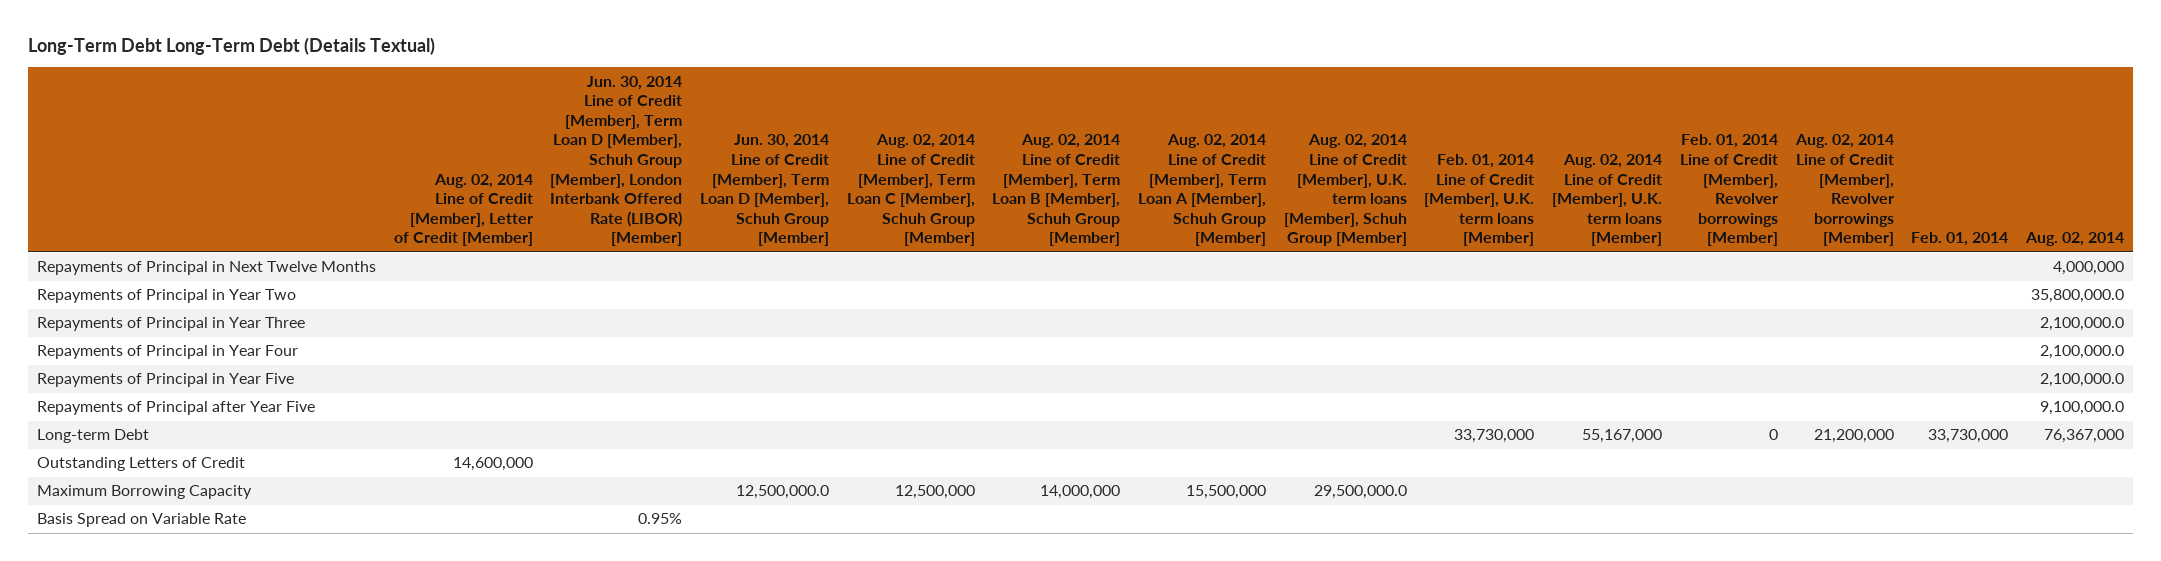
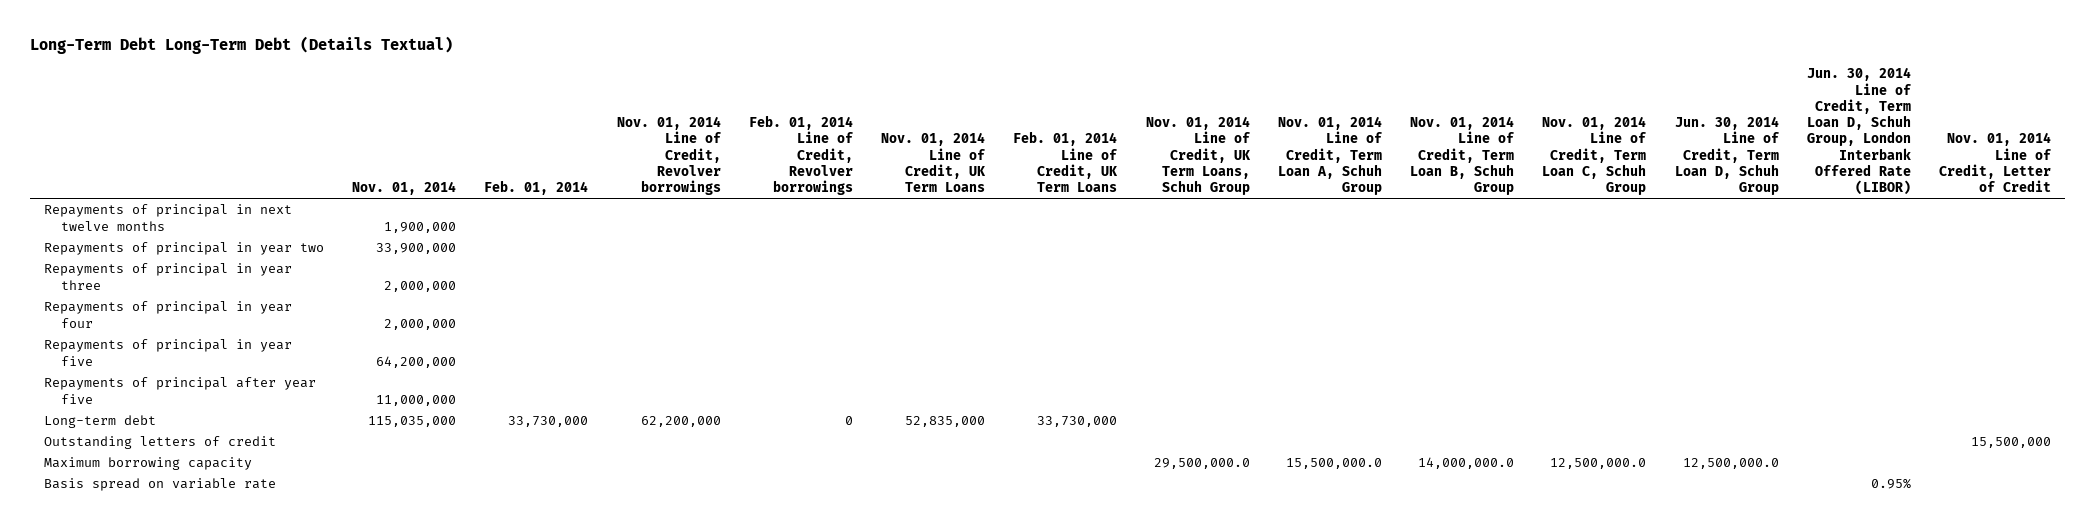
- | Aug. 02, 2014 Line of Credit [Member], Letter of Credit [Member] | Jun. 30, 2014 Line of Credit [Member], Term Loan D [Member], Schuh Group [Member], London Interbank Offered Rate (LIBOR) [Member] | Jun. 30, 2014 Line of Credit [Member], Term Loan D [Member], Schuh Group [Member] | Aug. 02, 2014 Line of Credit [Member], Term Loan C [Member], Schuh Group [Member] | Aug. 02, 2014 Line of Credit [Member], Term Loan B [Member], Schuh Group [Member] | Aug. 02, 2014 Line of Credit [Member], Term Loan A [Member], Schuh Group [Member] | Aug. 02, 2014 Line of Credit [Member], U.K. term loans [Member], Schuh Group [Member] | Feb. 01, 2014 Line of Credit [Member], U.K. term loans [Member] | Aug. 02, 2014 Line of Credit [Member], U.K. term loans [Member] | Feb. 01, 2014 Line of Credit [Member], Revolver borrowings [Member] | Aug. 02, 2014 Line of Credit [Member], Revolver borrowings [Member] | Feb. 01, 2014 | Aug. 02, 2014
+ | Nov. 01, 2014 | Feb. 01, 2014 | Nov. 01, 2014 Line of Credit, Revolver borrowings | Feb. 01, 2014 Line of Credit, Revolver borrowings | Nov. 01, 2014 Line of Credit, UK Term Loans | Feb. 01, 2014 Line of Credit, UK Term Loans | Nov. 01, 2014 Line of Credit, UK Term Loans, Schuh Group | Nov. 01, 2014 Line of Credit, Term Loan A, Schuh Group | Nov. 01, 2014 Line of Credit, Term Loan B, Schuh Group | Nov. 01, 2014 Line of Credit, Term Loan C, Schuh Group | Jun. 30, 2014 Line of Credit, Term Loan D, Schuh Group | Jun. 30, 2014 Line of Credit, Term Loan D, Schuh Group, London Interbank Offered Rate (LIBOR) | Nov. 01, 2014 Line of Credit, Letter of Credit
- Repayments of Principal in Next Twelve Months | | | | | | | | | | | | | 4,000,000
- Repayments of Principal in Year Two | | | | | | | | | | | | | 35,800,000.0
- Repayments of Principal in Year Three | | | | | | | | | | | | | 2,100,000.0
- Repayments of Principal in Year Four | | | | | | | | | | | | | 2,100,000.0
- Repayments of Principal in Year Five | | | | | | | | | | | | | 2,100,000.0
- Repayments of Principal after Year Five | | | | | | | | | | | | | 9,100,000.0
- Long-term Debt | | | | | | | | 33,730,000 | 55,167,000 | 0 | 21,200,000 | 33,730,000 | 76,367,000
- Outstanding Letters of Credit | 14,600,000 | | | | | | | | | | | |
- Maximum Borrowing Capacity | | | 12,500,000.0 | 12,500,000 | 14,000,000 | 15,500,000 | 29,500,000.0 | | | | | |
- Basis Spread on Variable Rate | | 0.95% | | | | | | | | | | |
+ Repayments of principal in next twelve months | 1,900,000 | | | | | | | | | | | |
+ Repayments of principal in year two | 33,900,000 | | | | | | | | | | | |
+ Repayments of principal in year three | 2,000,000 | | | | | | | | | | | |
+ Repayments of principal in year four | 2,000,000 | | | | | | | | | | | |
+ Repayments of principal in year five | 64,200,000 | | | | | | | | | | | |
+ Repayments of principal after year five | 11,000,000 | | | | | | | | | | | |
+ Long-term debt | 115,035,000 | 33,730,000 | 62,200,000 | 0 | 52,835,000 | 33,730,000 | | | | | | |
+ Outstanding letters of credit | | | | | | | | | | | | | 15,500,000
+ Maximum borrowing capacity | | | | | | | 29,500,000.0 | 15,500,000.0 | 14,000,000.0 | 12,500,000.0 | 12,500,000.0 | |
+ Basis spread on variable rate | | | | | | | | | | | | 0.95% |

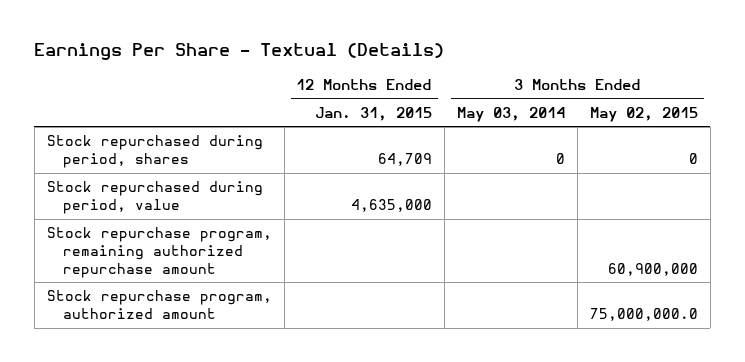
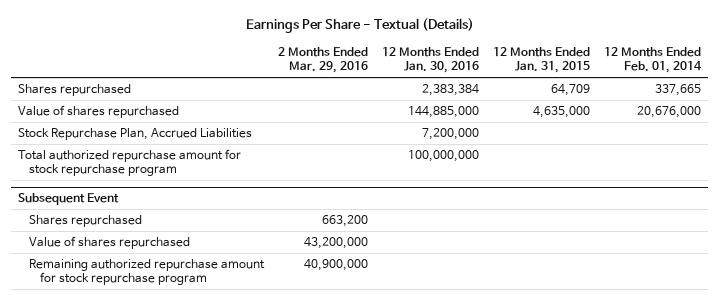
- | 12 Months Ended Jan. 31, 2015 | 3 Months Ended May 03, 2014 | 3 Months Ended May 02, 2015
+ | 2 Months Ended Mar. 29, 2016 | 12 Months Ended Jan. 30, 2016 | 12 Months Ended Jan. 31, 2015 | 12 Months Ended Feb. 01, 2014
- Stock repurchased during period, shares | 64,709 | 0 | 0
- Stock repurchased during period, value | 4,635,000 | |
- Stock repurchase program, remaining authorized repurchase amount | | | 60,900,000
- Stock repurchase program, authorized amount | | | 75,000,000.0
+ Shares repurchased | | 2,383,384 | 64,709 | 337,665
+ Value of shares repurchased | | 144,885,000 | 4,635,000 | 20,676,000
+ Stock Repurchase Plan, Accrued Liabilities | | 7,200,000 | |
+ Total authorized repurchase amount for stock repurchase program | | 100,000,000 | |
+ Subsequent Event
+ Shares repurchased | 663,200 | | |
+ Value of shares repurchased | 43,200,000 | | |
+ Remaining authorized repurchase amount for stock repurchase program | 40,900,000 | | |

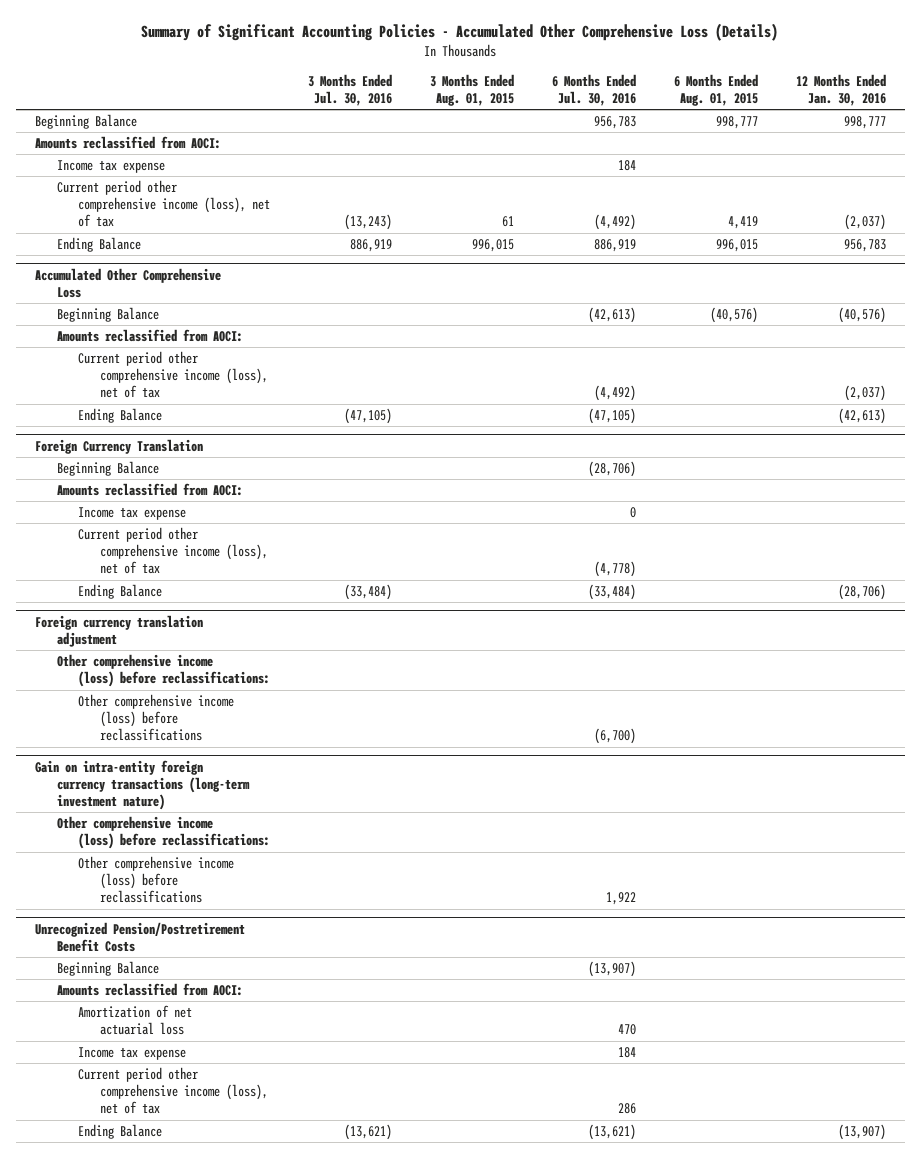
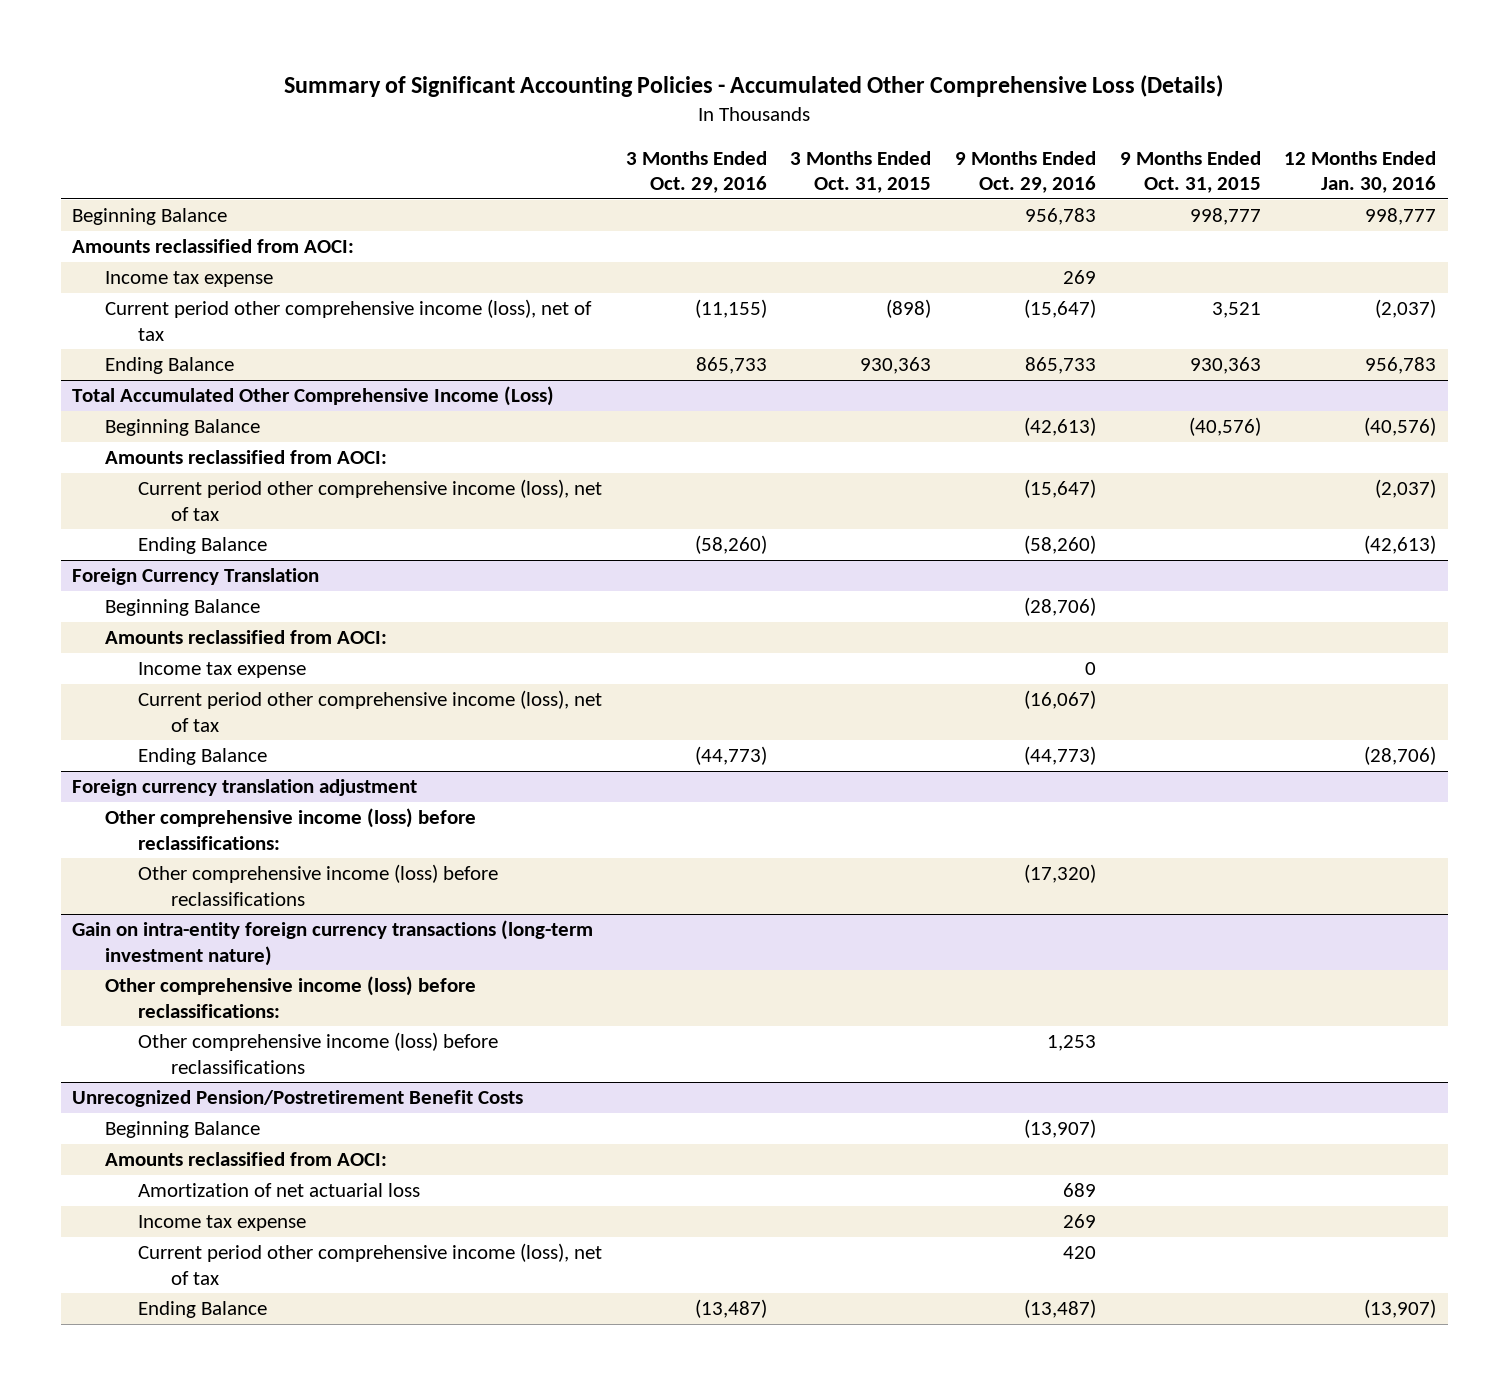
- | 3 Months Ended Jul. 30, 2016 | 3 Months Ended Aug. 01, 2015 | 6 Months Ended Jul. 30, 2016 | 6 Months Ended Aug. 01, 2015 | 12 Months Ended Jan. 30, 2016
+ | 3 Months Ended Oct. 29, 2016 | 3 Months Ended Oct. 31, 2015 | 9 Months Ended Oct. 29, 2016 | 9 Months Ended Oct. 31, 2015 | 12 Months Ended Jan. 30, 2016
- Accumulated Other Comprehensive Loss
+ Total Accumulated Other Comprehensive Income (Loss)

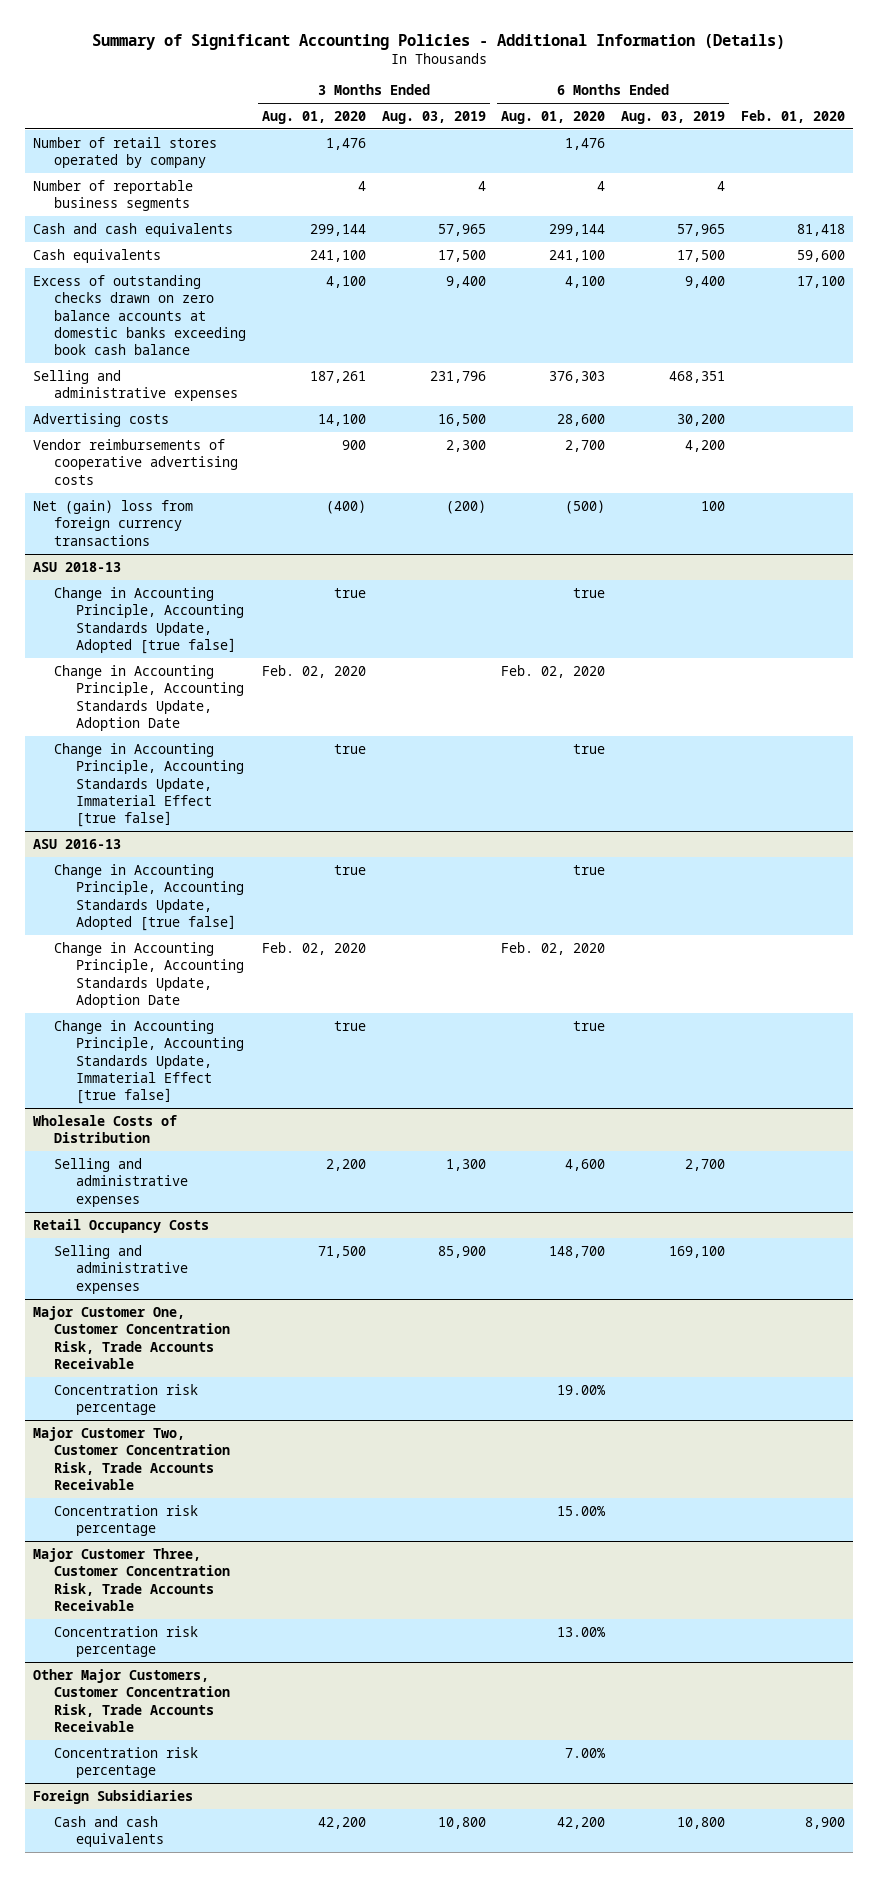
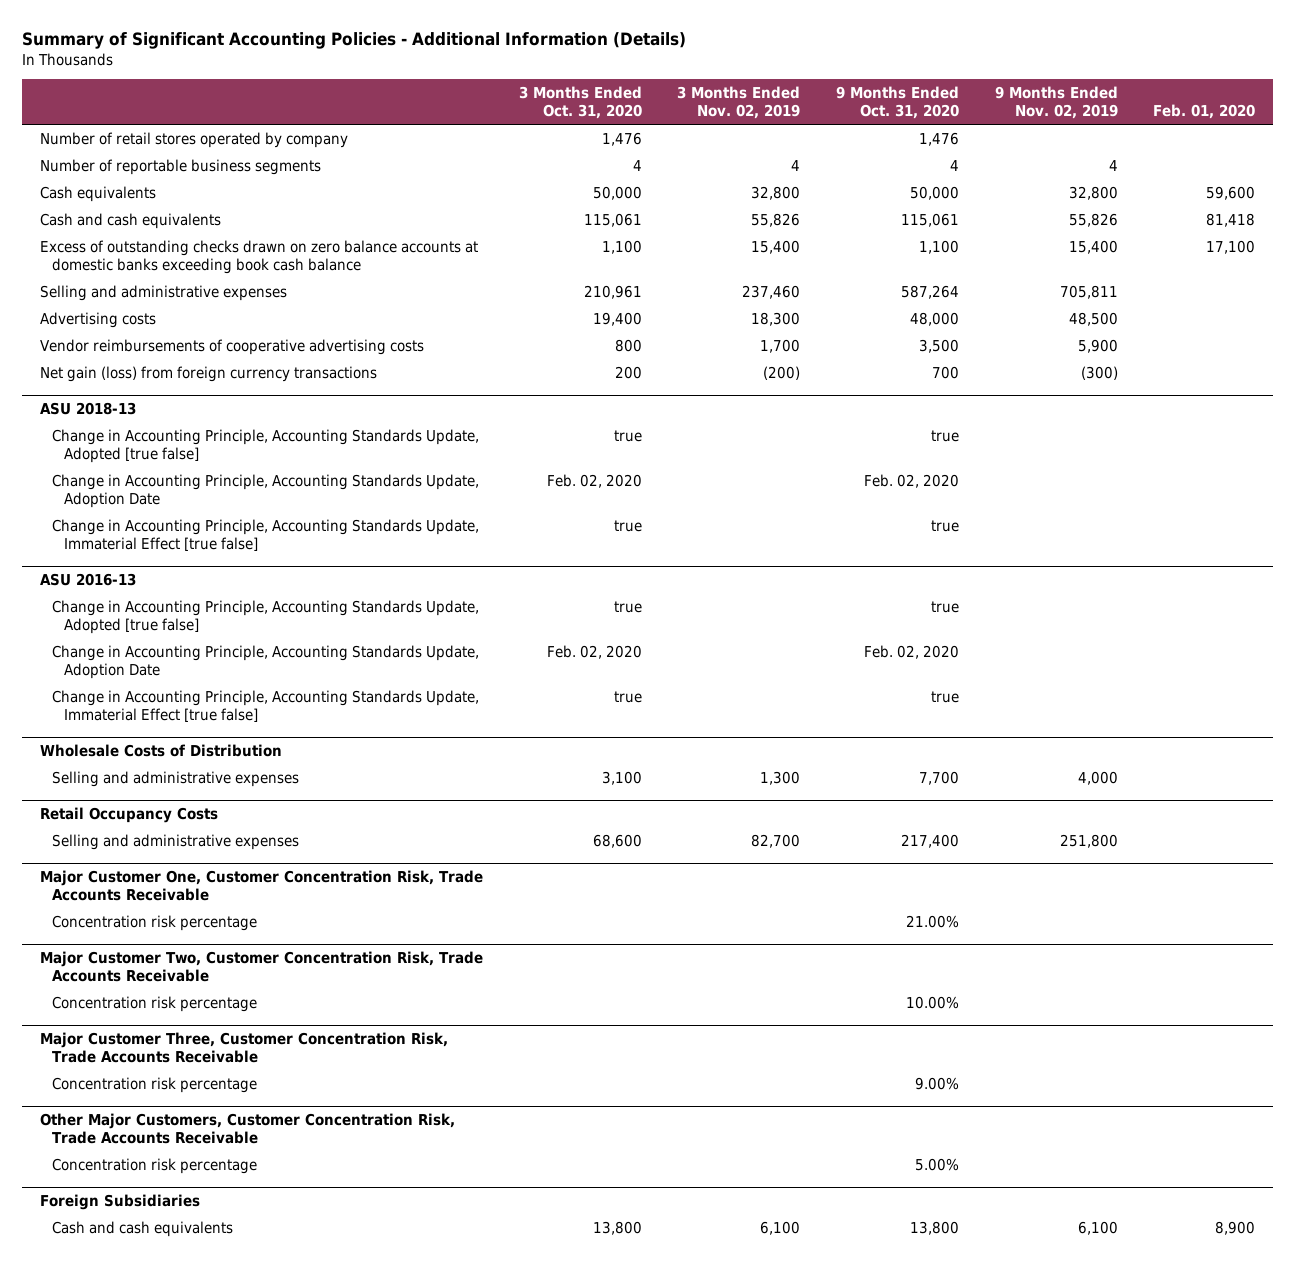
- | 3 Months Ended Aug. 01, 2020 | 3 Months Ended Aug. 03, 2019 | 6 Months Ended Aug. 01, 2020 | 6 Months Ended Aug. 03, 2019 | Feb. 01, 2020
+ | 3 Months Ended Oct. 31, 2020 | 3 Months Ended Nov. 02, 2019 | 9 Months Ended Oct. 31, 2020 | 9 Months Ended Nov. 02, 2019 | Feb. 01, 2020
moved down: Cash and cash equivalents | 115,061 | 55,826 | 115,061 | 55,826 | 81,418
- Net (gain) loss from foreign currency transactions | (400) | (200) | (500) | 100 |
+ Net gain (loss) from foreign currency transactions | 200 | (200) | 700 | (300) |

